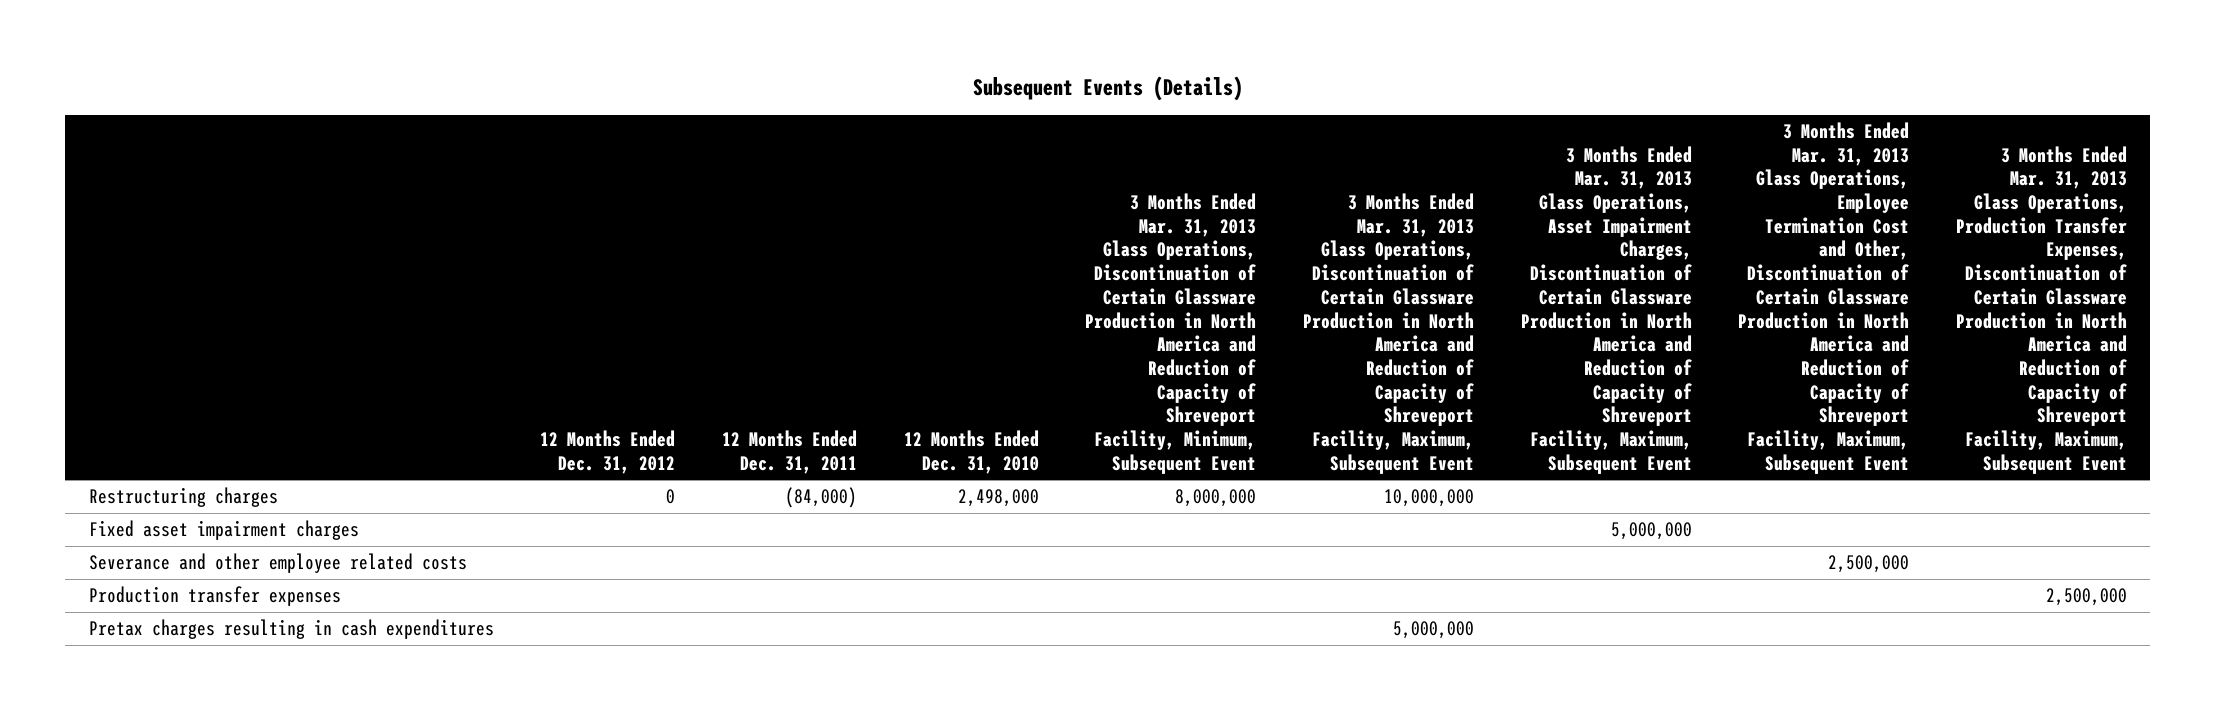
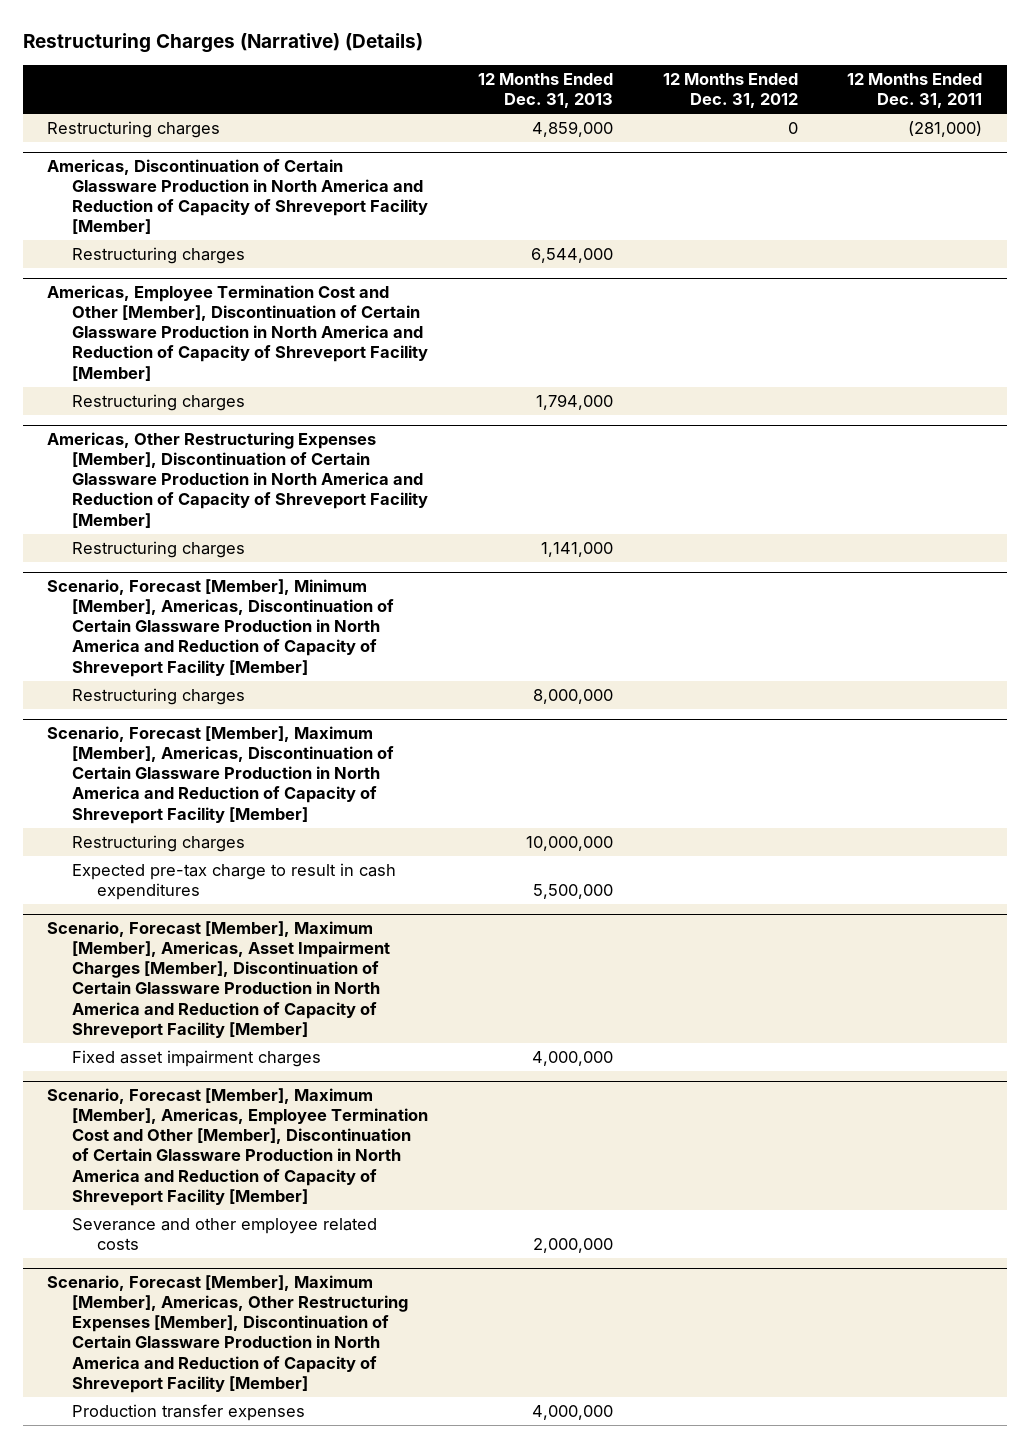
- Subsequent Events (Details)
+ Restructuring Charges (Narrative) (Details)
- | 12 Months Ended Dec. 31, 2012 | 12 Months Ended Dec. 31, 2011 | 12 Months Ended Dec. 31, 2010 | 3 Months Ended Mar. 31, 2013 Glass Operations, Discontinuation of Certain Glassware Production in North America and Reduction of Capacity of Shreveport Facility, Minimum, Subsequent Event | 3 Months Ended Mar. 31, 2013 Glass Operations, Discontinuation of Certain Glassware Production in North America and Reduction of Capacity of Shreveport Facility, Maximum, Subsequent Event | 3 Months Ended Mar. 31, 2013 Glass Operations, Asset Impairment Charges, Discontinuation of Certain Glassware Production in North America and Reduction of Capacity of Shreveport Facility, Maximum, Subsequent Event | 3 Months Ended Mar. 31, 2013 Glass Operations, Employee Termination Cost and Other, Discontinuation of Certain Glassware Production in North America and Reduction of Capacity of Shreveport Facility, Maximum, Subsequent Event | 3 Months Ended Mar. 31, 2013 Glass Operations, Production Transfer Expenses, Discontinuation of Certain Glassware Production in North America and Reduction of Capacity of Shreveport Facility, Maximum, Subsequent Event
+ | 12 Months Ended Dec. 31, 2013 | 12 Months Ended Dec. 31, 2012 | 12 Months Ended Dec. 31, 2011
- Restructuring charges | 0 | (84,000) | 2,498,000 | 8,000,000 | 10,000,000 | | |
- Fixed asset impairment charges | | | | | | 5,000,000 | |
- Severance and other employee related costs | | | | | | | 2,500,000 |
- Production transfer expenses | | | | | | | | 2,500,000
- Pretax charges resulting in cash expenditures | | | | | 5,000,000 | | |
+ Restructuring charges | 4,859,000 | 0 | (281,000)
+ Americas, Discontinuation of Certain Glassware Production in North America and Reduction of Capacity of Shreveport Facility [Member]
+ Restructuring charges | 6,544,000 | |
+ Americas, Employee Termination Cost and Other [Member], Discontinuation of Certain Glassware Production in North America and Reduction of Capacity of Shreveport Facility [Member]
+ Restructuring charges | 1,794,000 | |
+ Americas, Other Restructuring Expenses [Member], Discontinuation of Certain Glassware Production in North America and Reduction of Capacity of Shreveport Facility [Member]
+ Restructuring charges | 1,141,000 | |
+ Scenario, Forecast [Member], Minimum [Member], Americas, Discontinuation of Certain Glassware Production in North America and Reduction of Capacity of Shreveport Facility [Member]
+ Restructuring charges | 8,000,000 | |
+ Scenario, Forecast [Member], Maximum [Member], Americas, Discontinuation of Certain Glassware Production in North America and Reduction of Capacity of Shreveport Facility [Member]
+ Restructuring charges | 10,000,000 | |
+ Expected pre-tax charge to result in cash expenditures | 5,500,000 | |
+ Scenario, Forecast [Member], Maximum [Member], Americas, Asset Impairment Charges [Member], Discontinuation of Certain Glassware Production in North America and Reduction of Capacity of Shreveport Facility [Member]
+ Fixed asset impairment charges | 4,000,000 | |
+ Scenario, Forecast [Member], Maximum [Member], Americas, Employee Termination Cost and Other [Member], Discontinuation of Certain Glassware Production in North America and Reduction of Capacity of Shreveport Facility [Member]
+ Severance and other employee related costs | 2,000,000 | |
+ Scenario, Forecast [Member], Maximum [Member], Americas, Other Restructuring Expenses [Member], Discontinuation of Certain Glassware Production in North America and Reduction of Capacity of Shreveport Facility [Member]
+ Production transfer expenses | 4,000,000 | |

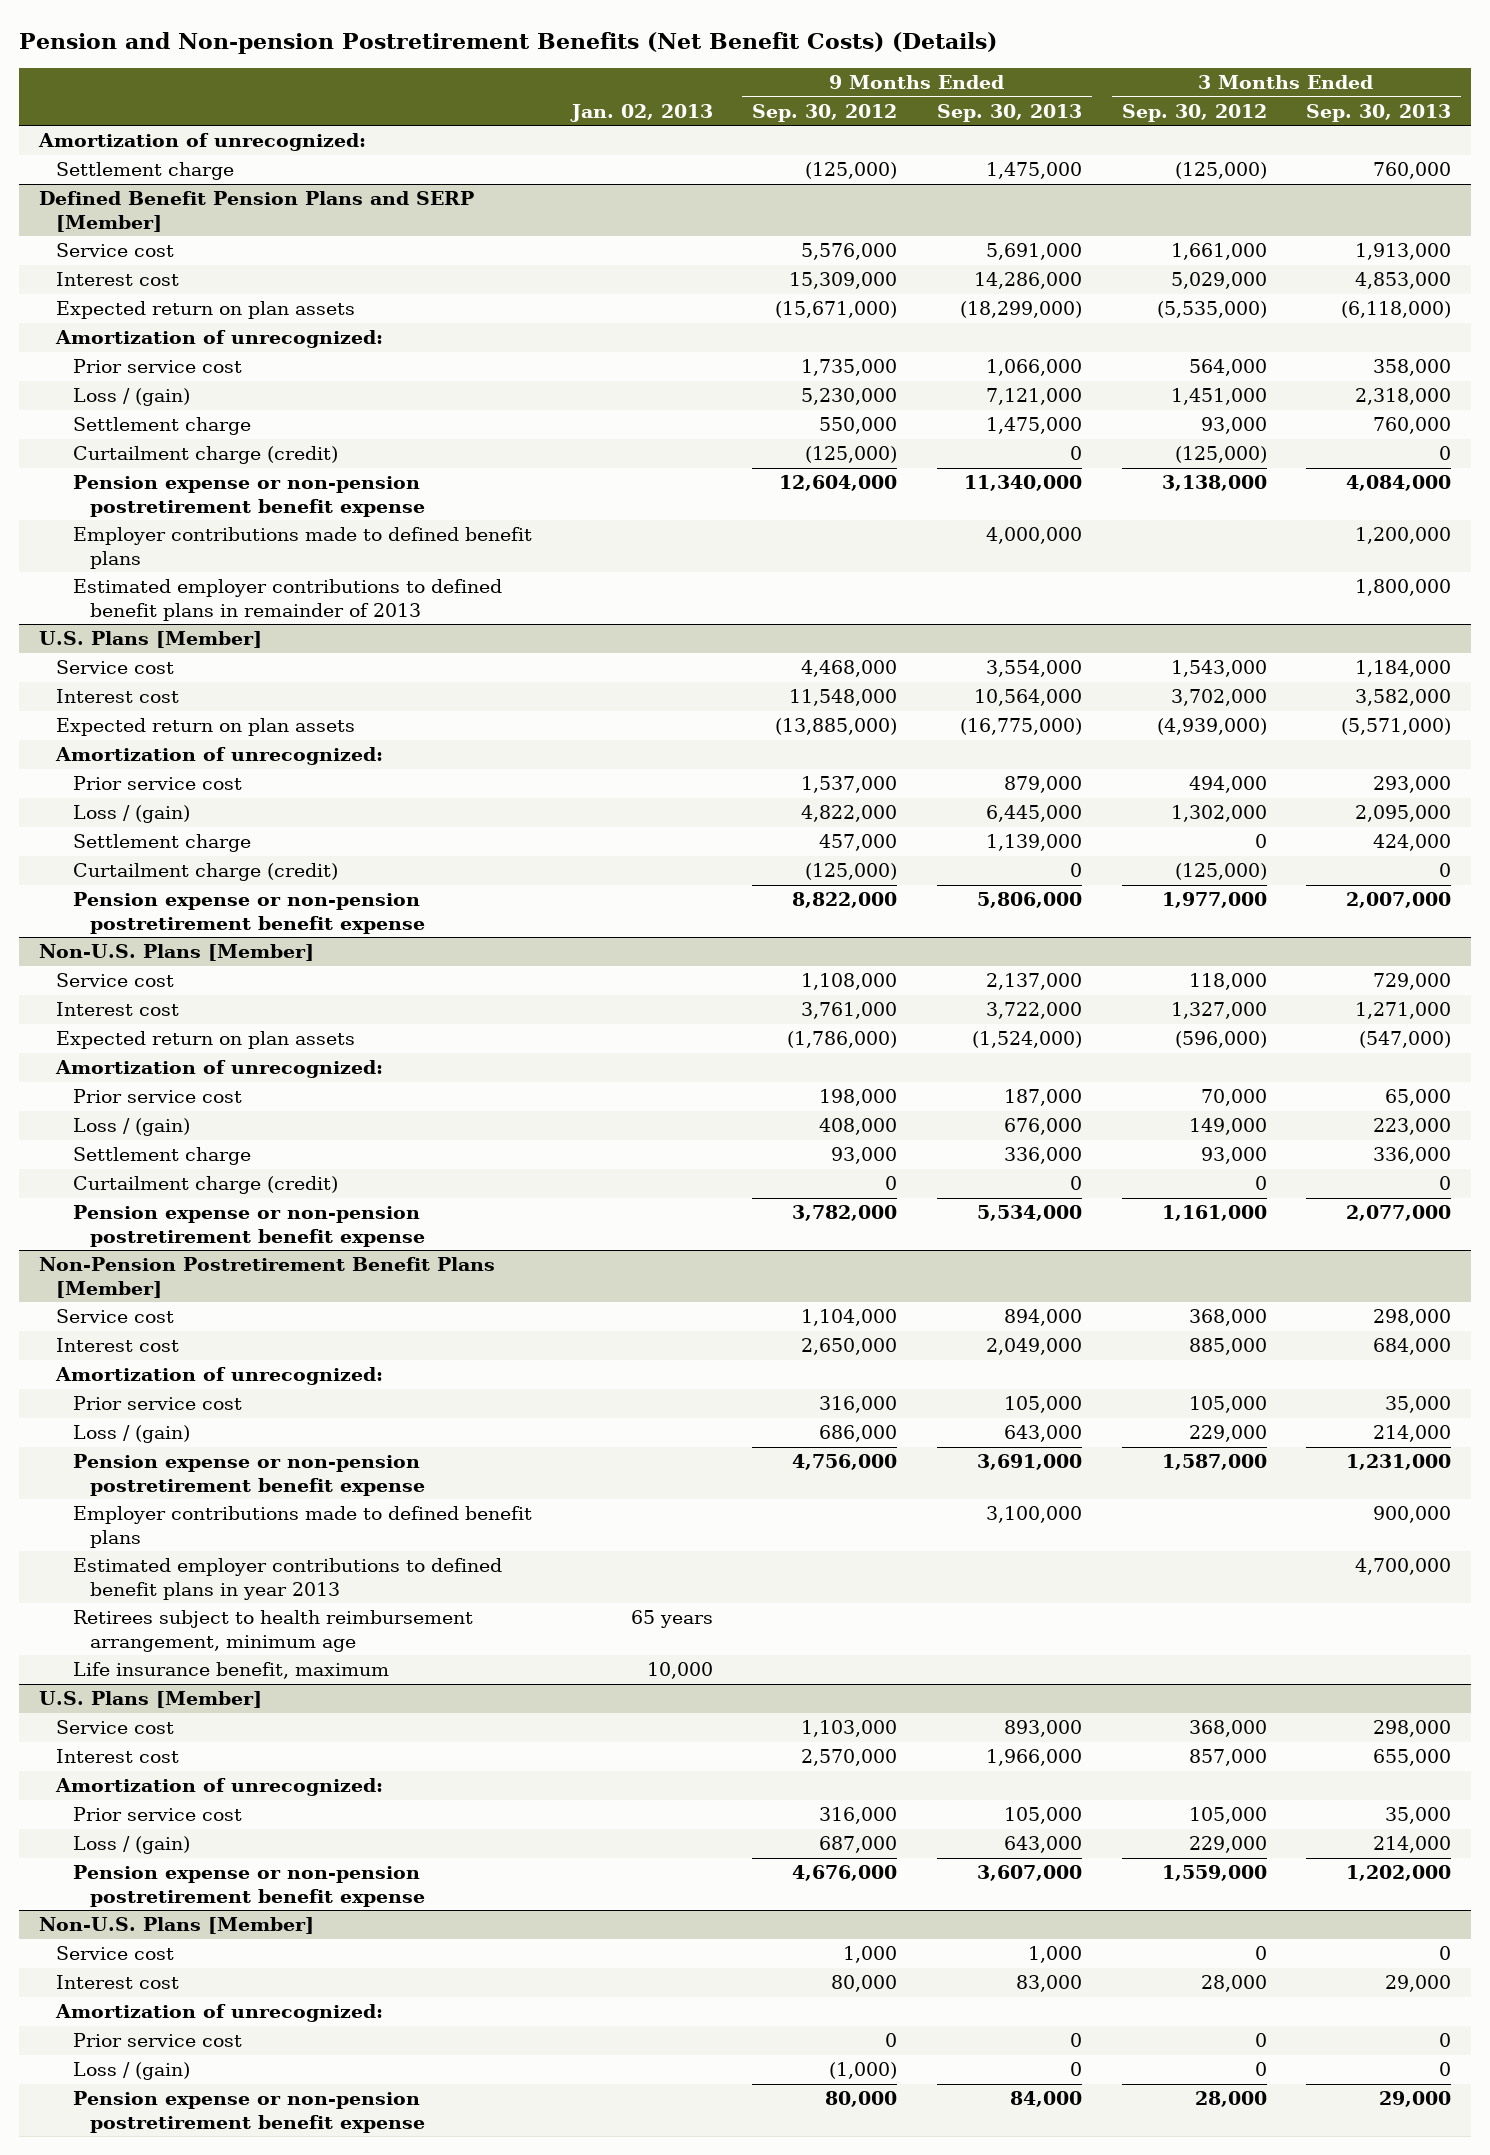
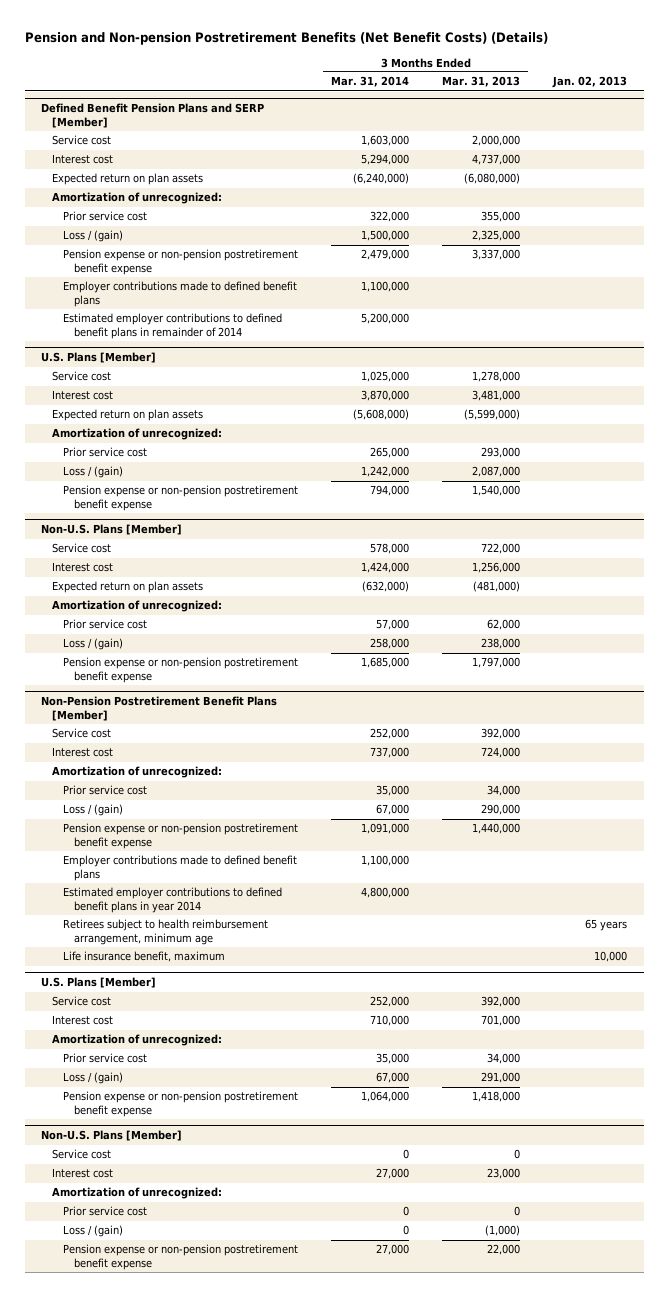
- | Jan. 02, 2013 | 9 Months Ended Sep. 30, 2012 | 9 Months Ended Sep. 30, 2013 | 3 Months Ended Sep. 30, 2012 | 3 Months Ended Sep. 30, 2013
+ | 3 Months Ended Mar. 31, 2014 | 3 Months Ended Mar. 31, 2013 | Jan. 02, 2013
- Amortization of unrecognized:
- Settlement charge | | (125,000) | 1,475,000 | (125,000) | 760,000
@ Defined Benefit Pension Plans and SERP [Member]
- Settlement charge | | 550,000 | 1,475,000 | 93,000 | 760,000
- Curtailment charge (credit) | | (125,000) | 0 | (125,000) | 0
- Estimated employer contributions to defined benefit plans in remainder of 2013 | | | | | 1,800,000
+ Estimated employer contributions to defined benefit plans in remainder of 2014 | 5,200,000 | |
@ U.S. Plans [Member]
- Settlement charge | | 457,000 | 1,139,000 | 0 | 424,000
- Curtailment charge (credit) | | (125,000) | 0 | (125,000) | 0
@ Non-U.S. Plans [Member]
- Settlement charge | | 93,000 | 336,000 | 93,000 | 336,000
- Curtailment charge (credit) | | 0 | 0 | 0 | 0
@ Non-Pension Postretirement Benefit Plans [Member]
- Estimated employer contributions to defined benefit plans in year 2013 | | | | | 4,700,000
+ Estimated employer contributions to defined benefit plans in year 2014 | 4,800,000 | |

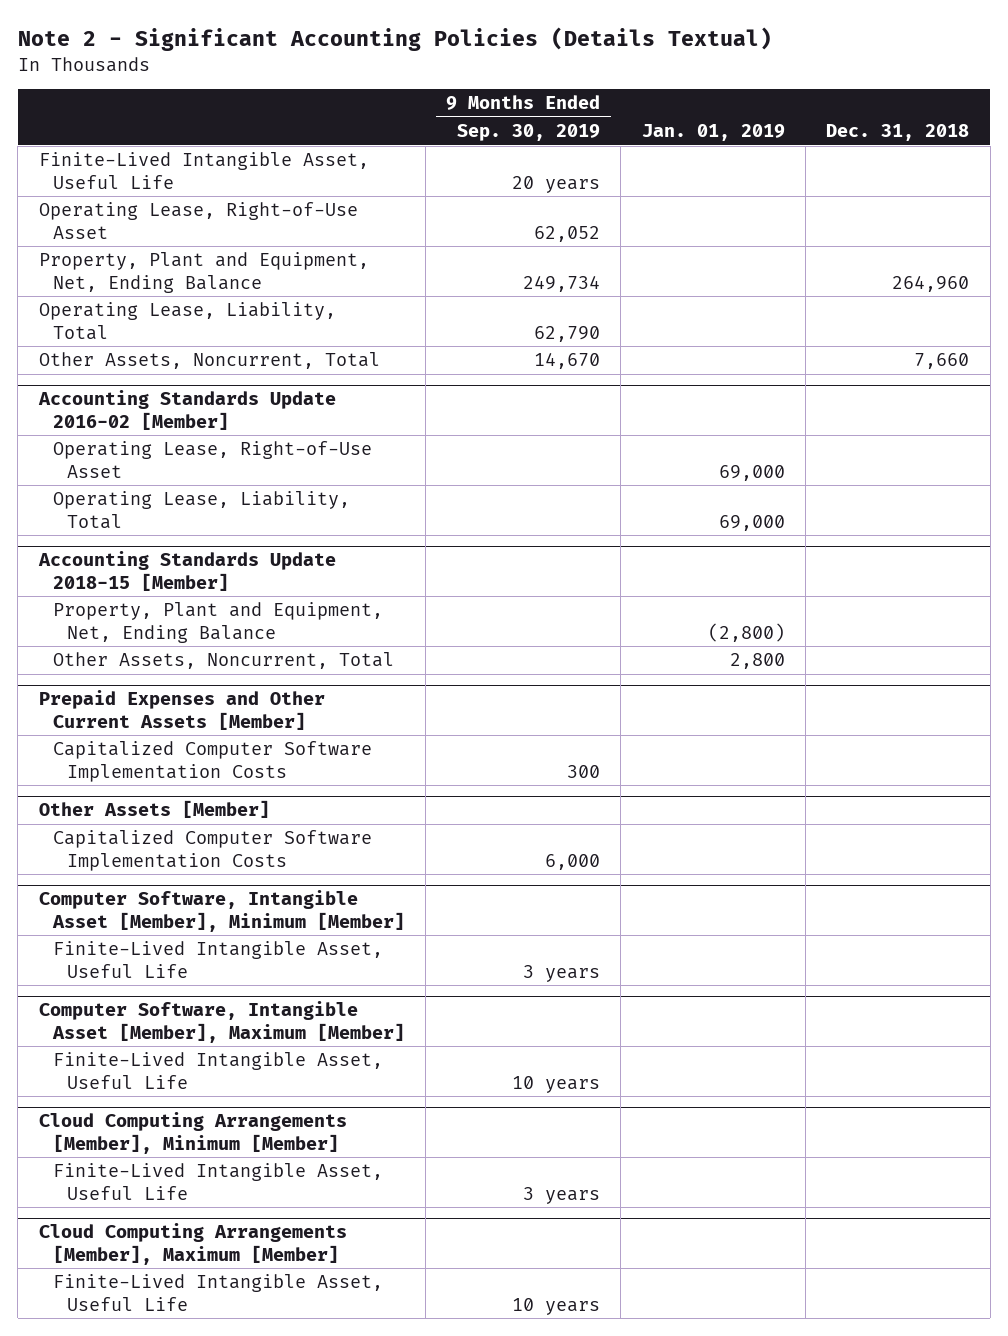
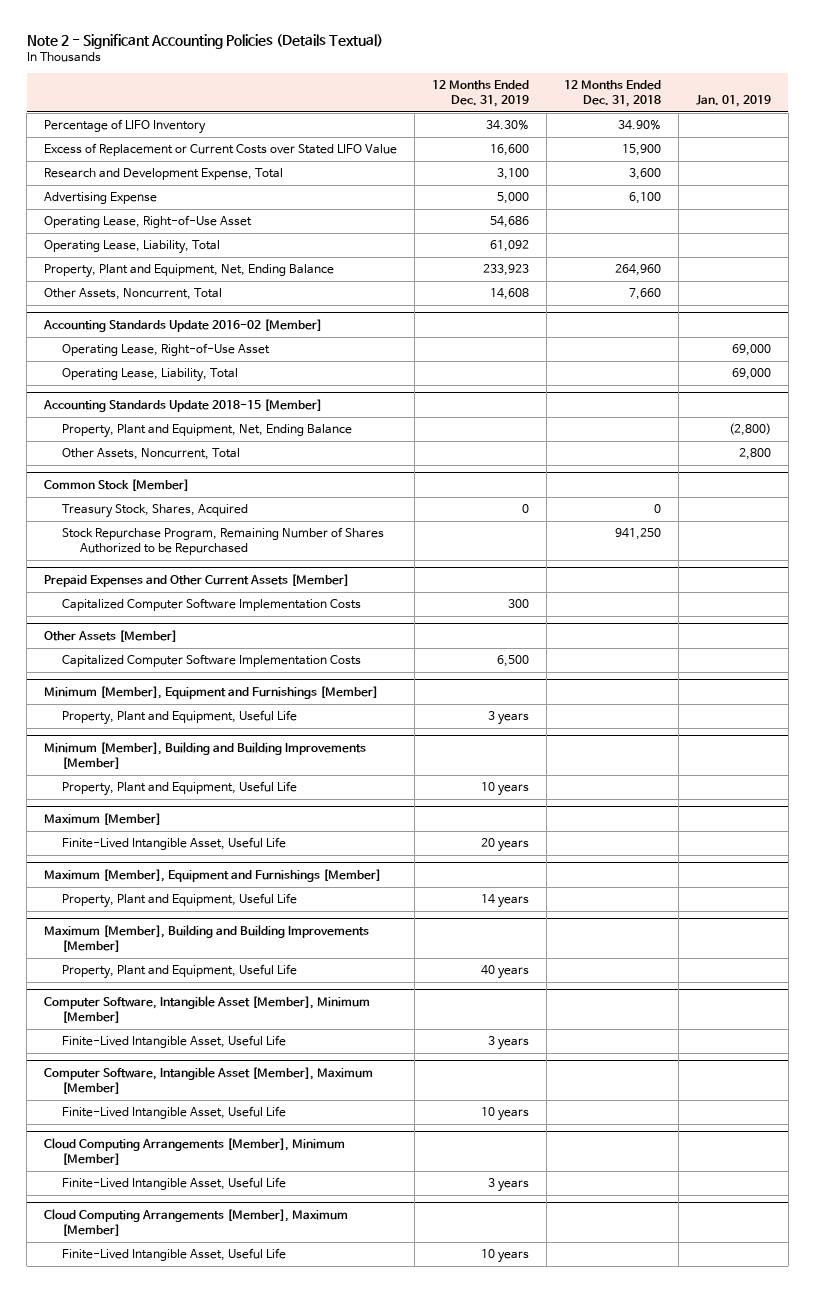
- | 9 Months Ended Sep. 30, 2019 | Jan. 01, 2019 | Dec. 31, 2018
+ | 12 Months Ended Dec. 31, 2019 | 12 Months Ended Dec. 31, 2018 | Jan. 01, 2019
- Finite-Lived Intangible Asset, Useful Life | 20 years | |
+ Percentage of LIFO Inventory | 34.30% | 34.90% |
+ Excess of Replacement or Current Costs over Stated LIFO Value | 16,600 | 15,900 |
+ Research and Development Expense, Total | 3,100 | 3,600 |
+ Advertising Expense | 5,000 | 6,100 |
moved down: Property, Plant and Equipment, Net, Ending Balance | 233,923 | 264,960 |
+ Common Stock [Member]
+ Treasury Stock, Shares, Acquired | 0 | 0 |
+ Stock Repurchase Program, Remaining Number of Shares Authorized to be Repurchased | | 941,250 |
+ Minimum [Member], Equipment and Furnishings [Member]
+ Property, Plant and Equipment, Useful Life | 3 years | |
+ Minimum [Member], Building and Building Improvements [Member]
+ Property, Plant and Equipment, Useful Life | 10 years | |
+ Maximum [Member]
+ Finite-Lived Intangible Asset, Useful Life | 20 years | |
+ Maximum [Member], Equipment and Furnishings [Member]
+ Property, Plant and Equipment, Useful Life | 14 years | |
+ Maximum [Member], Building and Building Improvements [Member]
+ Property, Plant and Equipment, Useful Life | 40 years | |

